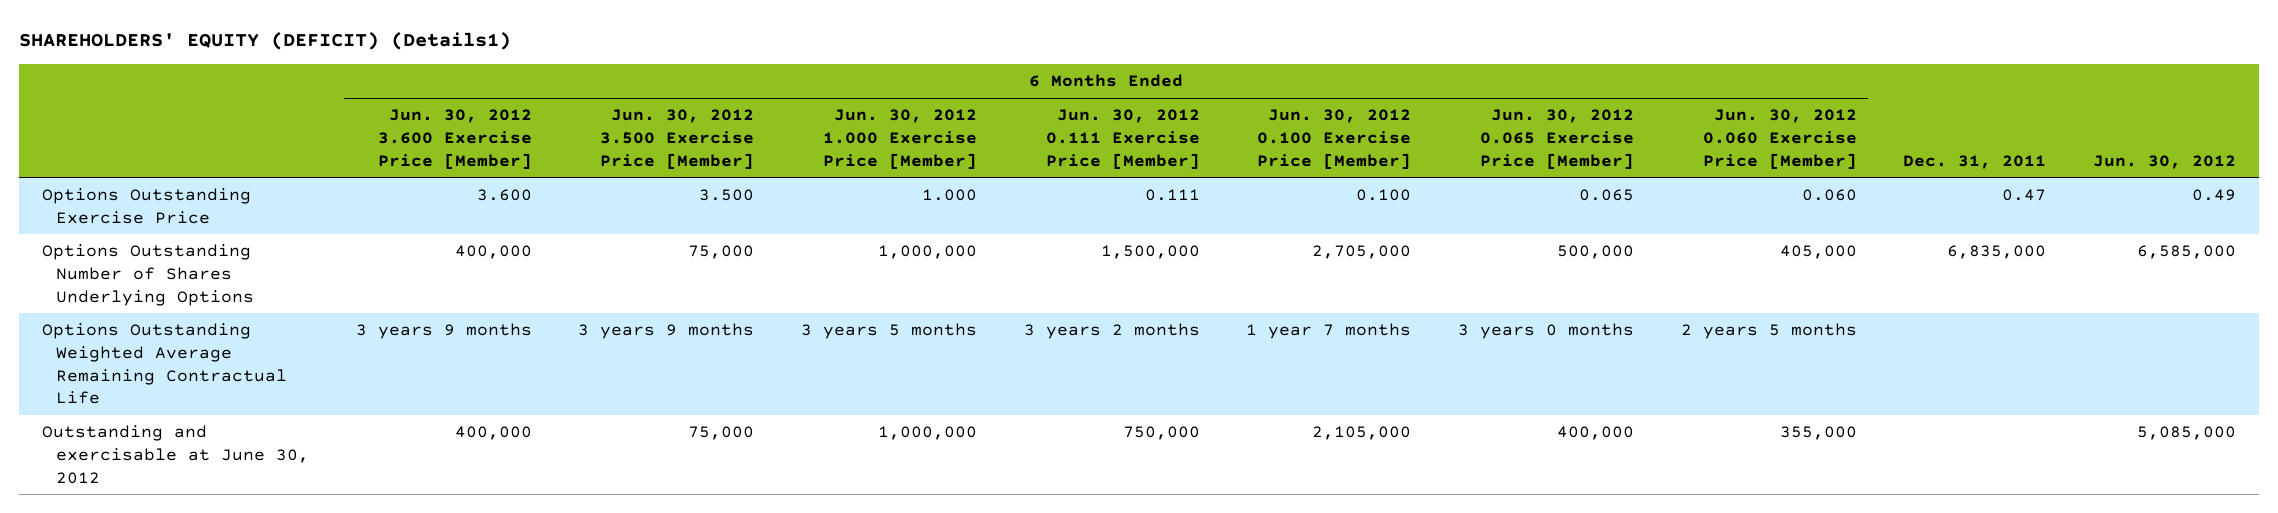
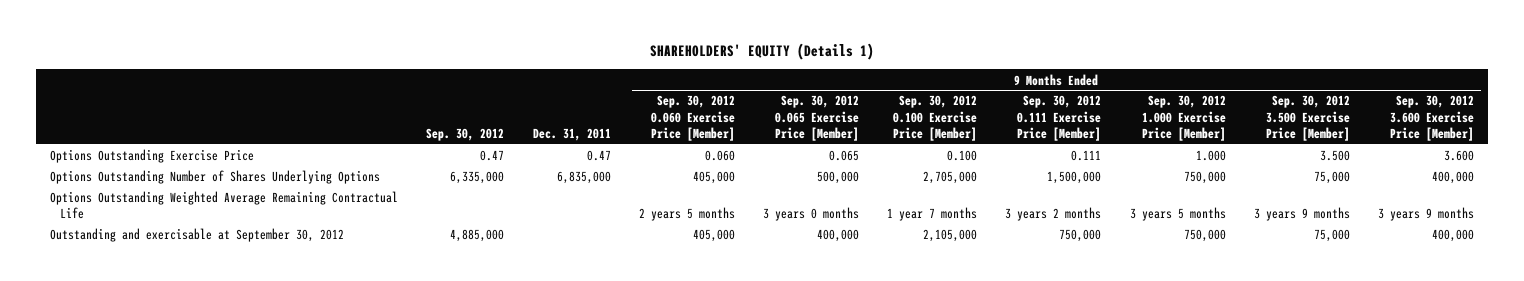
- SHAREHOLDERS' EQUITY (DEFICIT) (Details1)
+ SHAREHOLDERS' EQUITY (Details 1)
- | 6 Months Ended Jun. 30, 2012 3.600 Exercise Price [Member] | 6 Months Ended Jun. 30, 2012 3.500 Exercise Price [Member] | 6 Months Ended Jun. 30, 2012 1.000 Exercise Price [Member] | 6 Months Ended Jun. 30, 2012 0.111 Exercise Price [Member] | 6 Months Ended Jun. 30, 2012 0.100 Exercise Price [Member] | 6 Months Ended Jun. 30, 2012 0.065 Exercise Price [Member] | 6 Months Ended Jun. 30, 2012 0.060 Exercise Price [Member] | Dec. 31, 2011 | Jun. 30, 2012
+ | Sep. 30, 2012 | Dec. 31, 2011 | 9 Months Ended Sep. 30, 2012 0.060 Exercise Price [Member] | 9 Months Ended Sep. 30, 2012 0.065 Exercise Price [Member] | 9 Months Ended Sep. 30, 2012 0.100 Exercise Price [Member] | 9 Months Ended Sep. 30, 2012 0.111 Exercise Price [Member] | 9 Months Ended Sep. 30, 2012 1.000 Exercise Price [Member] | 9 Months Ended Sep. 30, 2012 3.500 Exercise Price [Member] | 9 Months Ended Sep. 30, 2012 3.600 Exercise Price [Member]
- Outstanding and exercisable at June 30, 2012 | 400,000 | 75,000 | 1,000,000 | 750,000 | 2,105,000 | 400,000 | 355,000 | | 5,085,000
+ Outstanding and exercisable at September 30, 2012 | 4,885,000 | | 405,000 | 400,000 | 2,105,000 | 750,000 | 750,000 | 75,000 | 400,000

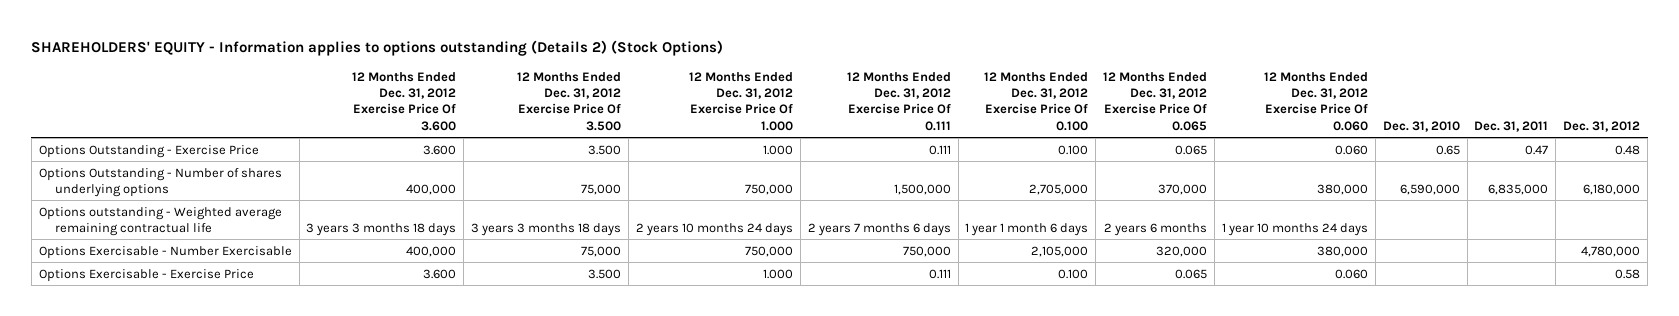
- SHAREHOLDERS' EQUITY (Details 1)
+ SHAREHOLDERS' EQUITY - Information applies to options outstanding (Details 2) (Stock Options)
- | Sep. 30, 2012 | Dec. 31, 2011 | 9 Months Ended Sep. 30, 2012 0.060 Exercise Price [Member] | 9 Months Ended Sep. 30, 2012 0.065 Exercise Price [Member] | 9 Months Ended Sep. 30, 2012 0.100 Exercise Price [Member] | 9 Months Ended Sep. 30, 2012 0.111 Exercise Price [Member] | 9 Months Ended Sep. 30, 2012 1.000 Exercise Price [Member] | 9 Months Ended Sep. 30, 2012 3.500 Exercise Price [Member] | 9 Months Ended Sep. 30, 2012 3.600 Exercise Price [Member]
+ | 12 Months Ended Dec. 31, 2012 Exercise Price Of 3.600 | 12 Months Ended Dec. 31, 2012 Exercise Price Of 3.500 | 12 Months Ended Dec. 31, 2012 Exercise Price Of 1.000 | 12 Months Ended Dec. 31, 2012 Exercise Price Of 0.111 | 12 Months Ended Dec. 31, 2012 Exercise Price Of 0.100 | 12 Months Ended Dec. 31, 2012 Exercise Price Of 0.065 | 12 Months Ended Dec. 31, 2012 Exercise Price Of 0.060 | Dec. 31, 2010 | Dec. 31, 2011 | Dec. 31, 2012
- Options Outstanding Exercise Price | 0.47 | 0.47 | 0.060 | 0.065 | 0.100 | 0.111 | 1.000 | 3.500 | 3.600
- Options Outstanding Number of Shares Underlying Options | 6,335,000 | 6,835,000 | 405,000 | 500,000 | 2,705,000 | 1,500,000 | 750,000 | 75,000 | 400,000
- Options Outstanding Weighted Average Remaining Contractual Life | | | 2 years 5 months | 3 years 0 months | 1 year 7 months | 3 years 2 months | 3 years 5 months | 3 years 9 months | 3 years 9 months
- Outstanding and exercisable at September 30, 2012 | 4,885,000 | | 405,000 | 400,000 | 2,105,000 | 750,000 | 750,000 | 75,000 | 400,000
+ Options Outstanding - Exercise Price | 3.600 | 3.500 | 1.000 | 0.111 | 0.100 | 0.065 | 0.060 | 0.65 | 0.47 | 0.48
+ Options Outstanding - Number of shares underlying options | 400,000 | 75,000 | 750,000 | 1,500,000 | 2,705,000 | 370,000 | 380,000 | 6,590,000 | 6,835,000 | 6,180,000
+ Options outstanding - Weighted average remaining contractual life | 3 years 3 months 18 days | 3 years 3 months 18 days | 2 years 10 months 24 days | 2 years 7 months 6 days | 1 year 1 month 6 days | 2 years 6 months | 1 year 10 months 24 days | | |
+ Options Exercisable - Number Exercisable | 400,000 | 75,000 | 750,000 | 750,000 | 2,105,000 | 320,000 | 380,000 | | | 4,780,000
+ Options Exercisable - Exercise Price | 3.600 | 3.500 | 1.000 | 0.111 | 0.100 | 0.065 | 0.060 | | | 0.58

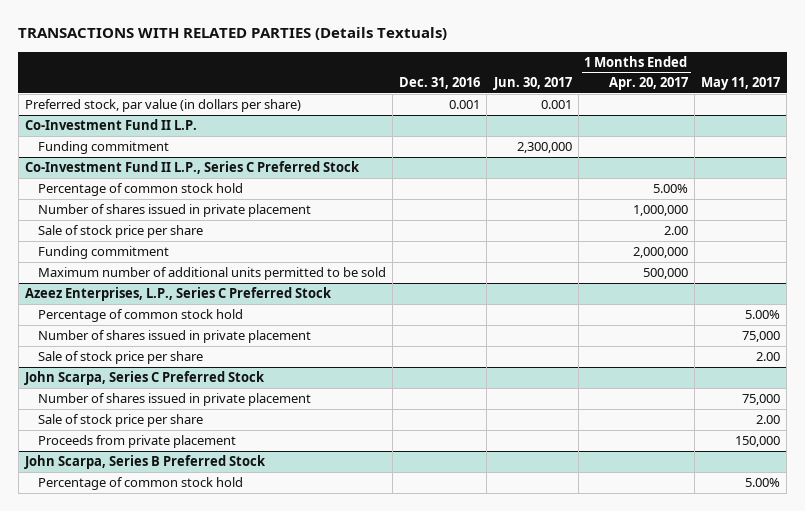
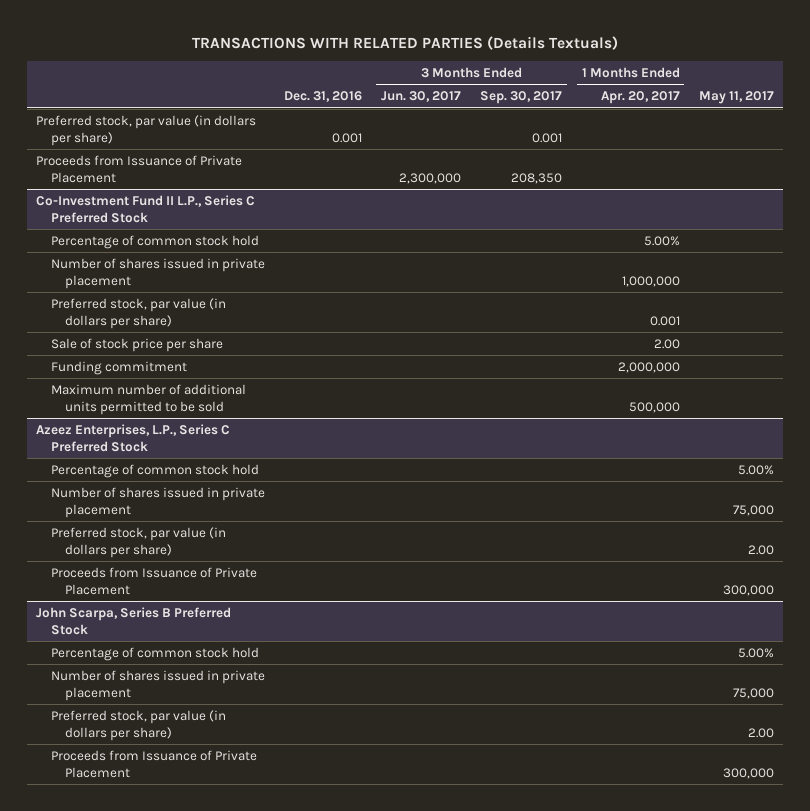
- | Dec. 31, 2016 | Jun. 30, 2017 | 1 Months Ended Apr. 20, 2017 | May 11, 2017
+ | Dec. 31, 2016 | 3 Months Ended Jun. 30, 2017 | 3 Months Ended Sep. 30, 2017 | 1 Months Ended Apr. 20, 2017 | May 11, 2017
- Co-Investment Fund II L.P.
- Funding commitment | | 2,300,000 | |
+ Proceeds from Issuance of Private Placement | | 2,300,000 | 208,350 | |
@ Co-Investment Fund II L.P., Series C Preferred Stock
+ Preferred stock, par value (in dollars per share) | | | | 0.001 |
@ Azeez Enterprises, L.P., Series C Preferred Stock
- Sale of stock price per share | | | | 2.00
- John Scarpa, Series C Preferred Stock
- Number of shares issued in private placement | | | | 75,000
- Sale of stock price per share | | | | 2.00
- Proceeds from private placement | | | | 150,000
@ Azeez Enterprises, L.P., Series C Preferred Stock
+ Preferred stock, par value (in dollars per share) | | | | | 2.00
+ Proceeds from Issuance of Private Placement | | | | | 300,000
@ John Scarpa, Series B Preferred Stock
+ Number of shares issued in private placement | | | | | 75,000
+ Preferred stock, par value (in dollars per share) | | | | | 2.00
+ Proceeds from Issuance of Private Placement | | | | | 300,000

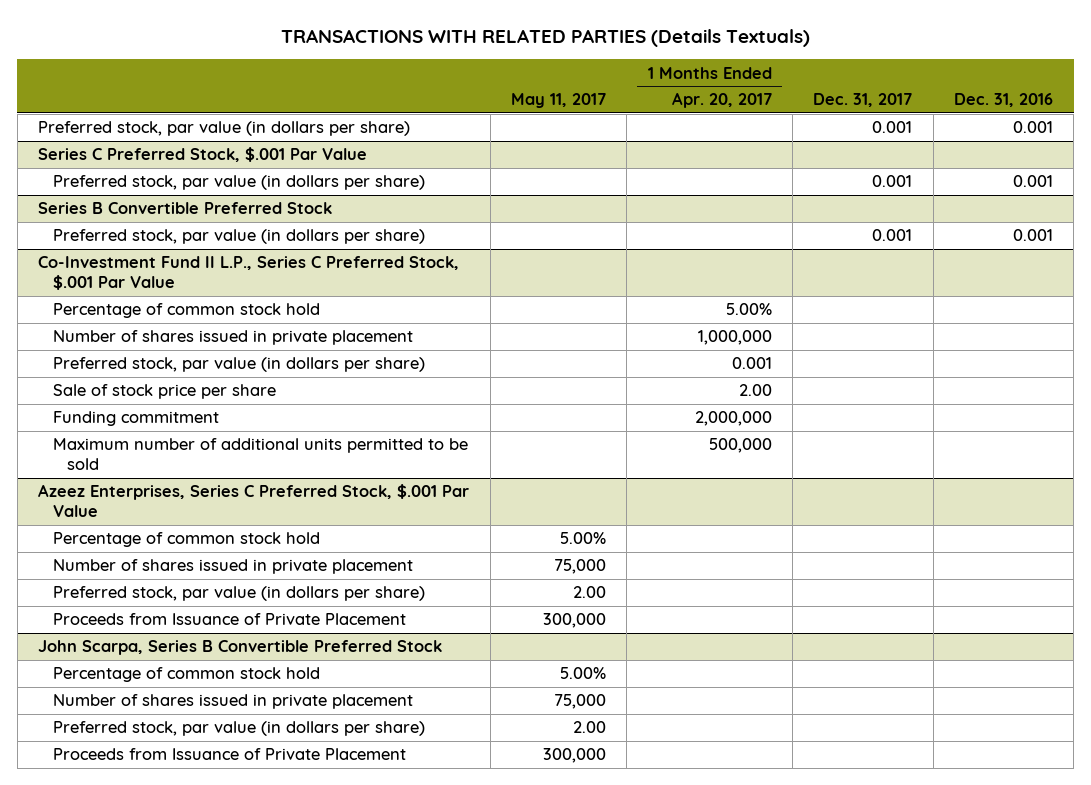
- | Dec. 31, 2016 | 3 Months Ended Jun. 30, 2017 | 3 Months Ended Sep. 30, 2017 | 1 Months Ended Apr. 20, 2017 | May 11, 2017
+ | May 11, 2017 | 1 Months Ended Apr. 20, 2017 | Dec. 31, 2017 | Dec. 31, 2016
- Proceeds from Issuance of Private Placement | | 2,300,000 | 208,350 | |
- Co-Investment Fund II L.P., Series C Preferred Stock
+ Series C Preferred Stock, $.001 Par Value
+ Preferred stock, par value (in dollars per share) | | | 0.001 | 0.001
+ Series B Convertible Preferred Stock
+ Preferred stock, par value (in dollars per share) | | | 0.001 | 0.001
+ Co-Investment Fund II L.P., Series C Preferred Stock, $.001 Par Value
- Azeez Enterprises, L.P., Series C Preferred Stock
+ Azeez Enterprises, Series C Preferred Stock, $.001 Par Value
- John Scarpa, Series B Preferred Stock
+ John Scarpa, Series B Convertible Preferred Stock

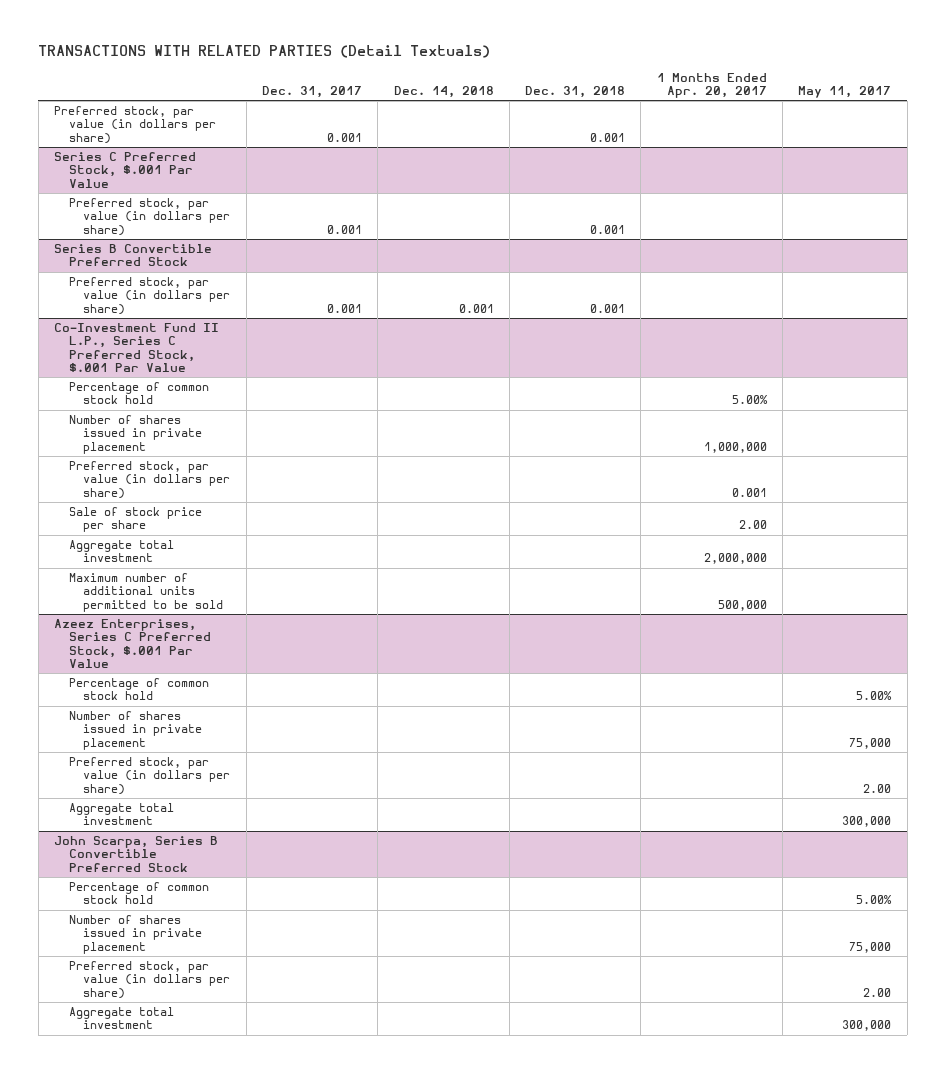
- TRANSACTIONS WITH RELATED PARTIES (Details Textuals)
+ TRANSACTIONS WITH RELATED PARTIES (Detail Textuals)
- | May 11, 2017 | 1 Months Ended Apr. 20, 2017 | Dec. 31, 2017 | Dec. 31, 2016
+ | Dec. 31, 2017 | Dec. 14, 2018 | Dec. 31, 2018 | 1 Months Ended Apr. 20, 2017 | May 11, 2017
@ Co-Investment Fund II L.P., Series C Preferred Stock, $.001 Par Value
- Funding commitment | | 2,000,000 | |
+ Aggregate total investment | | | | 2,000,000 |
@ Azeez Enterprises, Series C Preferred Stock, $.001 Par Value
- Proceeds from Issuance of Private Placement | 300,000 | | |
+ Aggregate total investment | | | | | 300,000
@ John Scarpa, Series B Convertible Preferred Stock
- Proceeds from Issuance of Private Placement | 300,000 | | |
+ Aggregate total investment | | | | | 300,000

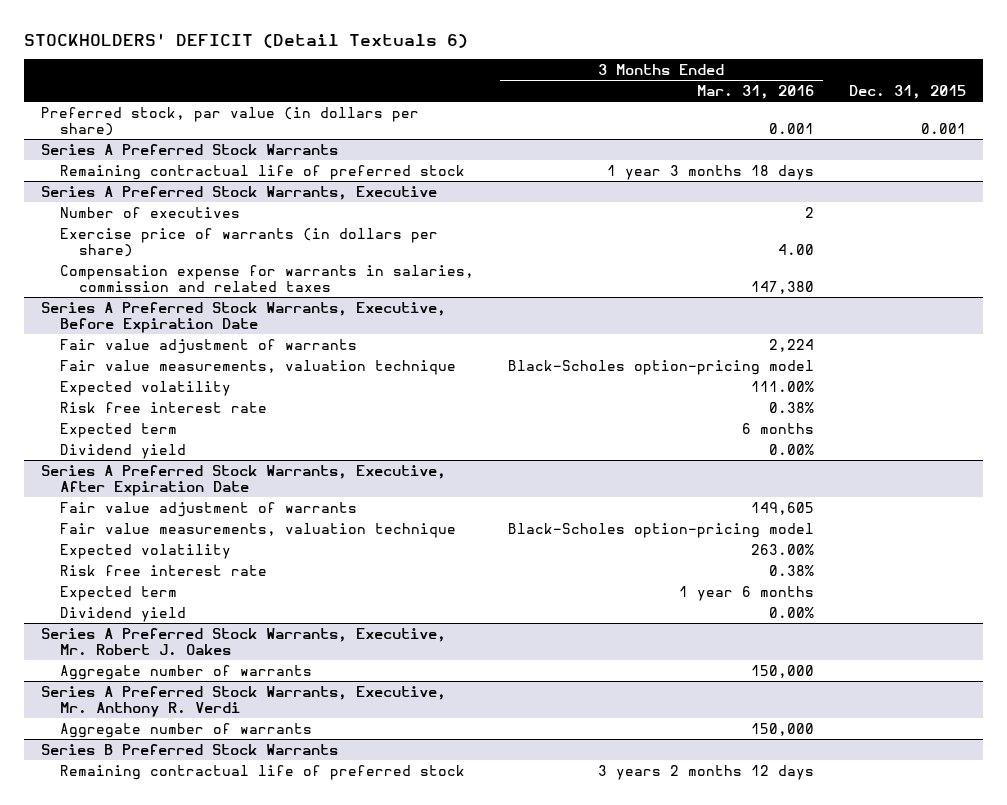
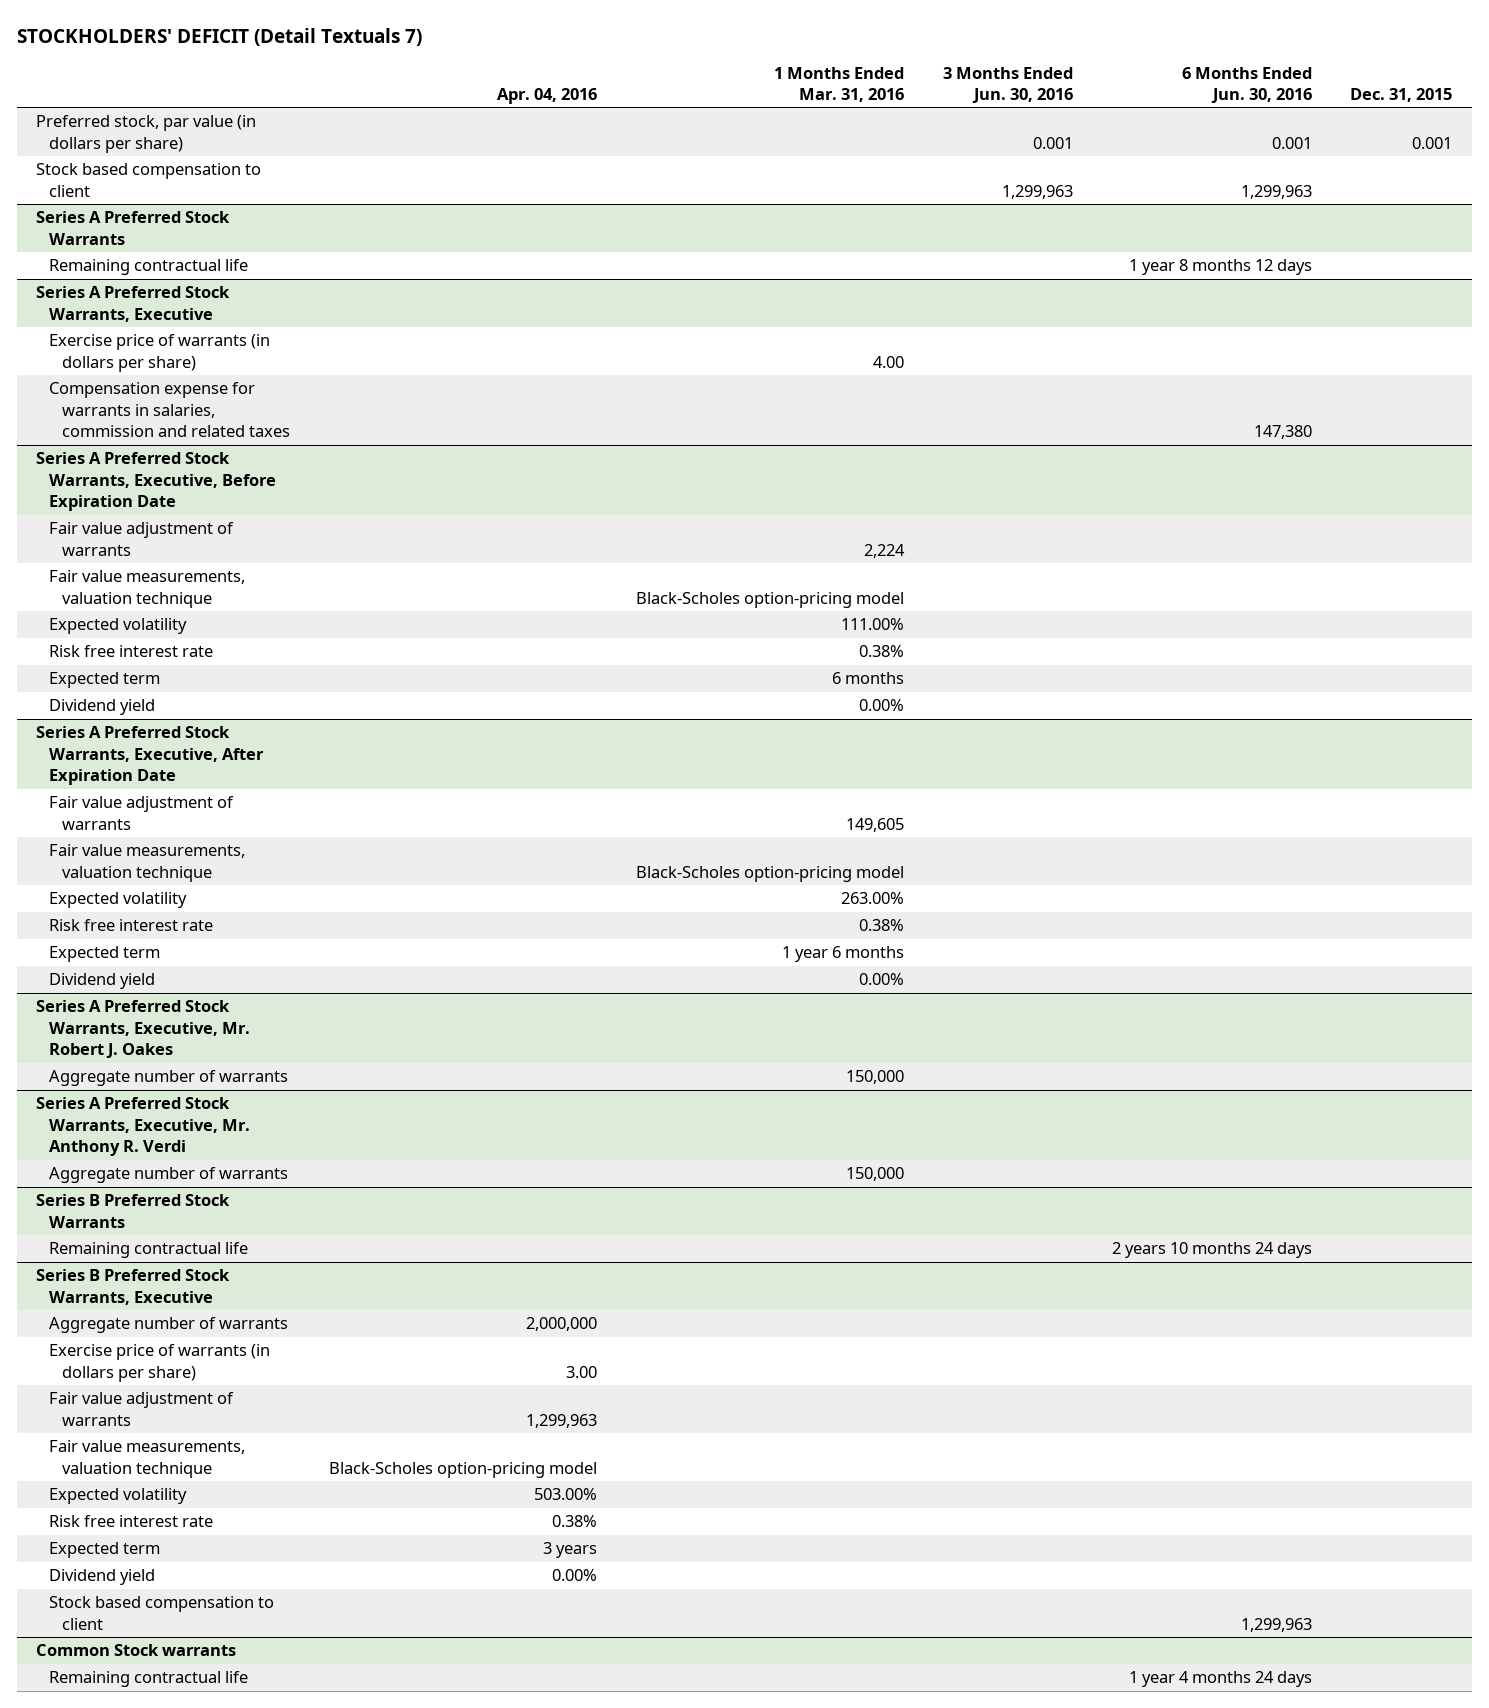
- STOCKHOLDERS' DEFICIT (Detail Textuals 6)
+ STOCKHOLDERS' DEFICIT (Detail Textuals 7)
- | 3 Months Ended Mar. 31, 2016 | Dec. 31, 2015
+ | Apr. 04, 2016 | 1 Months Ended Mar. 31, 2016 | 3 Months Ended Jun. 30, 2016 | 6 Months Ended Jun. 30, 2016 | Dec. 31, 2015
+ Stock based compensation to client | | | 1,299,963 | 1,299,963 |
@ Series A Preferred Stock Warrants
- Remaining contractual life of preferred stock | 1 year 3 months 18 days |
+ Remaining contractual life | | | | 1 year 8 months 12 days |
@ Series A Preferred Stock Warrants, Executive
- Number of executives | 2 |
@ Series B Preferred Stock Warrants
- Remaining contractual life of preferred stock | 3 years 2 months 12 days |
+ Remaining contractual life | | | | 2 years 10 months 24 days |
+ Series B Preferred Stock Warrants, Executive
+ Aggregate number of warrants | 2,000,000 | | | |
+ Exercise price of warrants (in dollars per share) | 3.00 | | | |
+ Fair value adjustment of warrants | 1,299,963 | | | |
+ Fair value measurements, valuation technique | Black-Scholes option-pricing model | | | |
+ Expected volatility | 503.00% | | | |
+ Risk free interest rate | 0.38% | | | |
+ Expected term | 3 years | | | |
+ Dividend yield | 0.00% | | | |
+ Stock based compensation to client | | | | 1,299,963 |
+ Common Stock warrants
+ Remaining contractual life | | | | 1 year 4 months 24 days |

